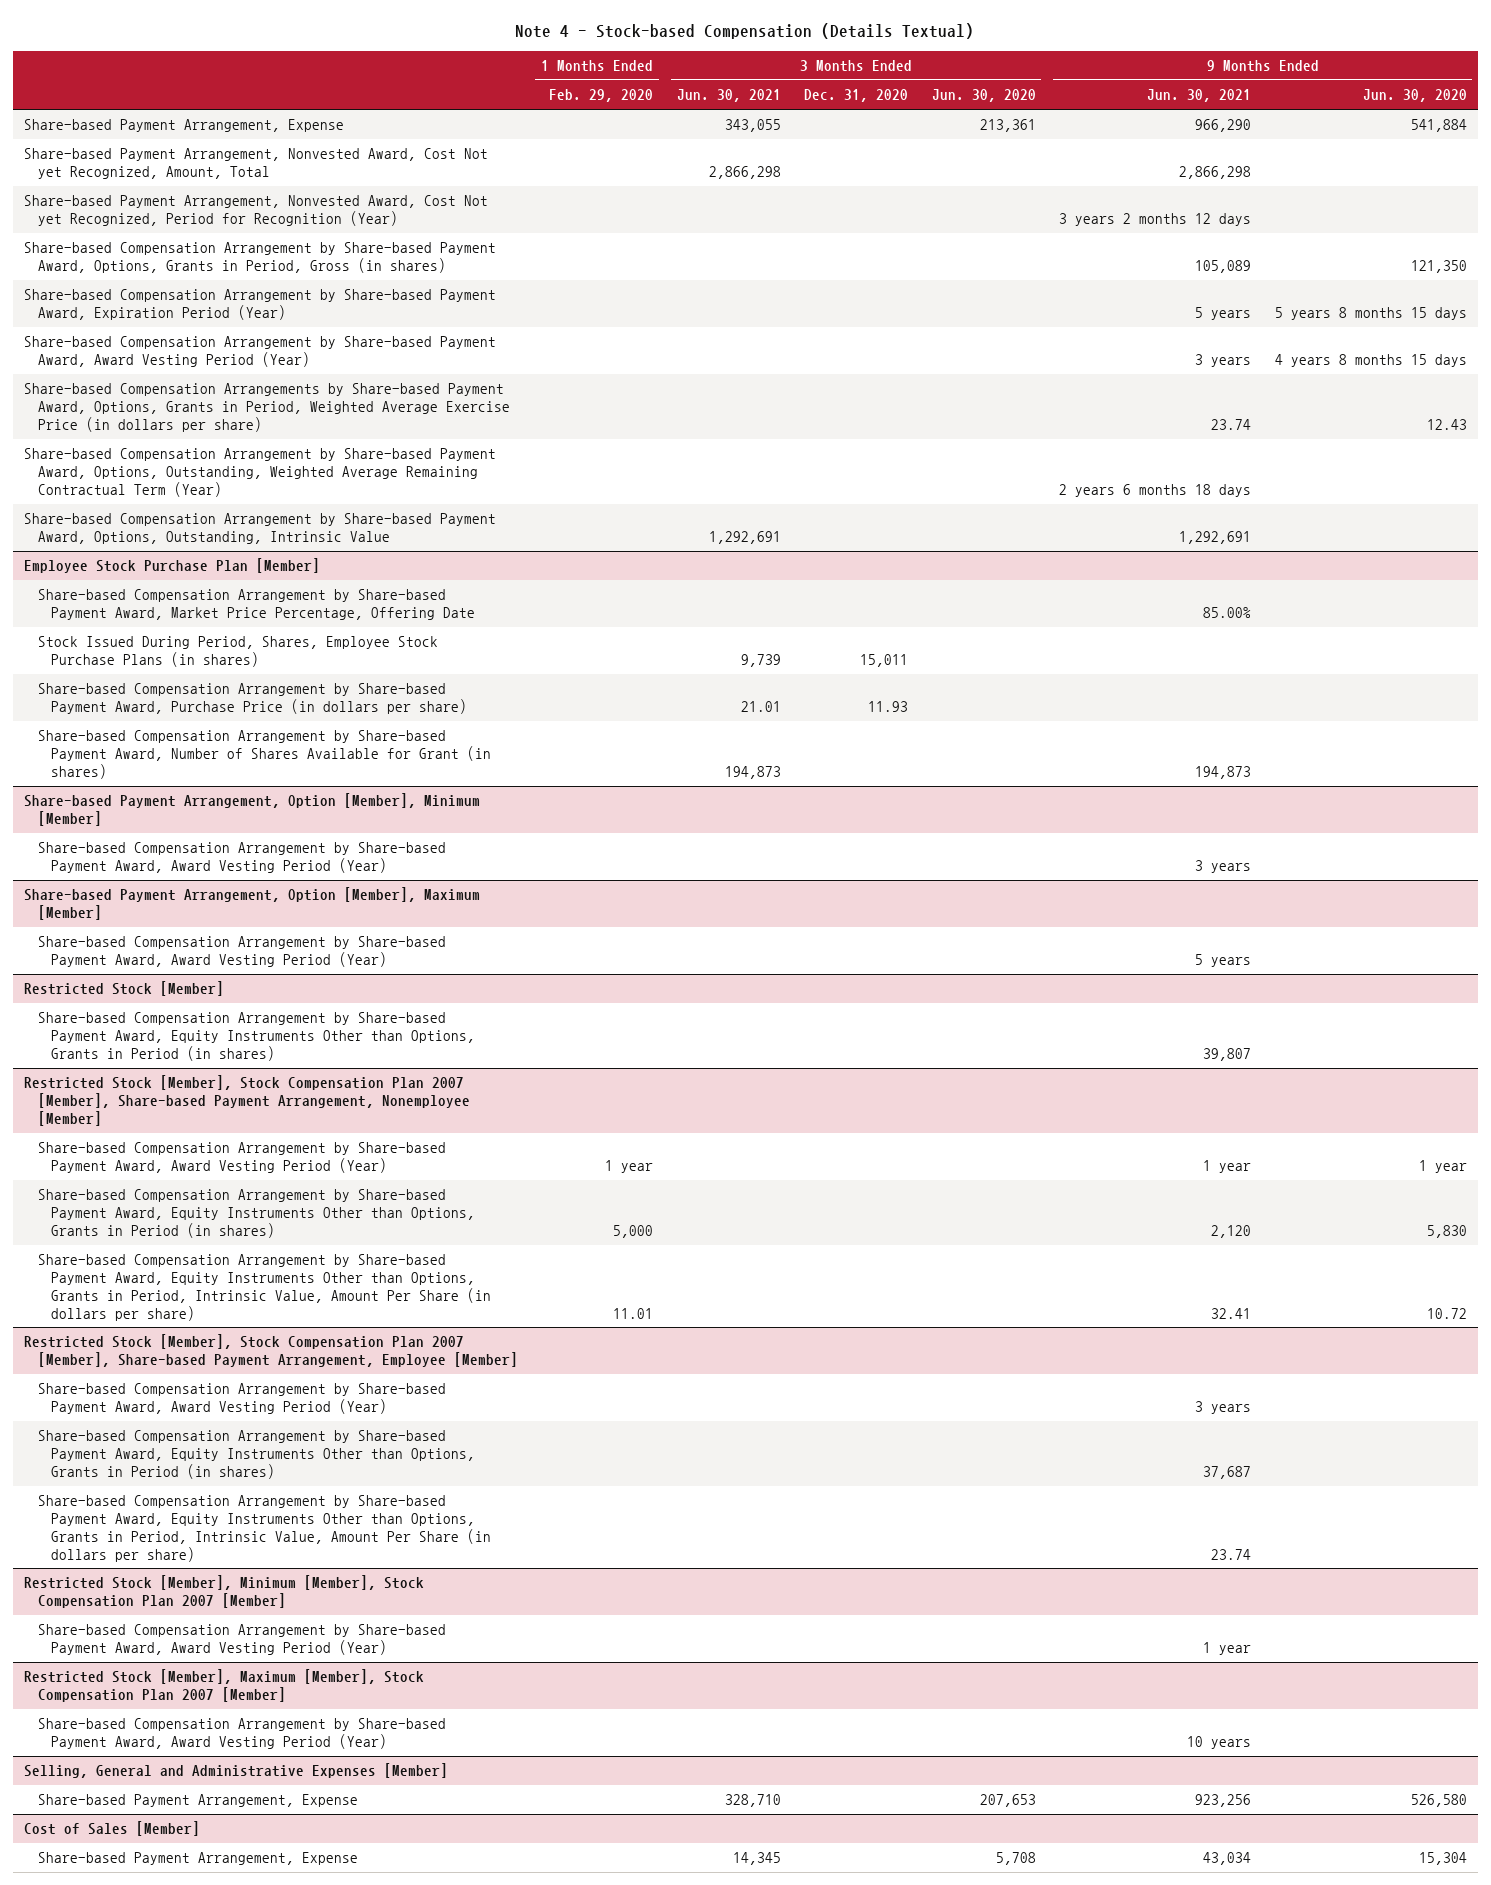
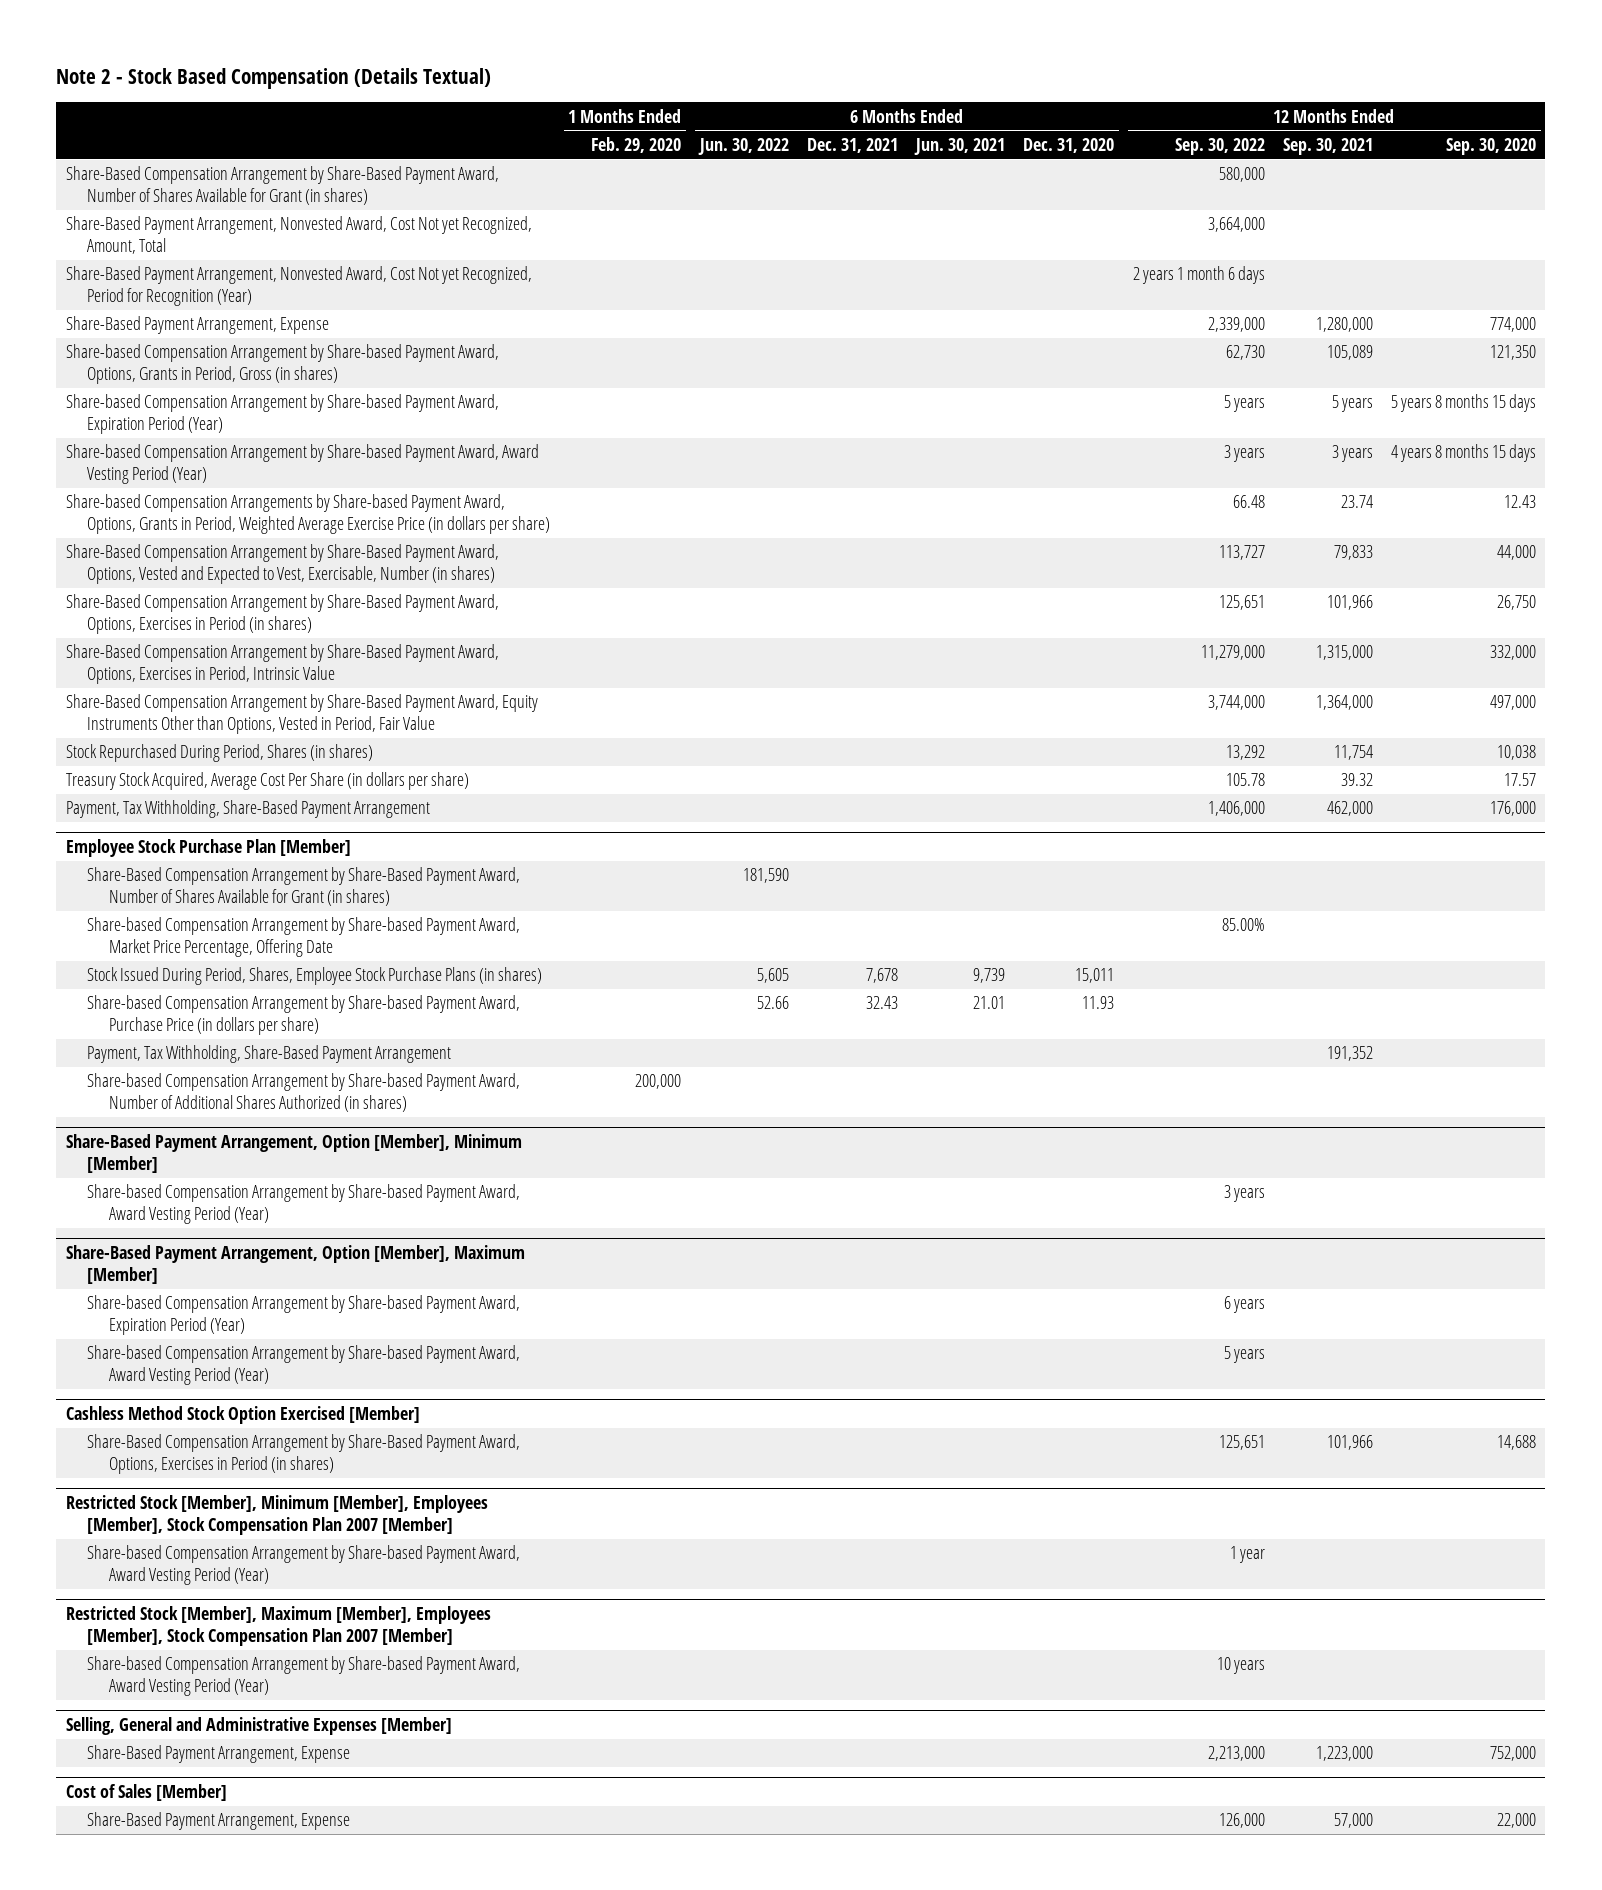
- Note 4 - Stock-based Compensation (Details Textual)
+ Note 2 - Stock Based Compensation (Details Textual)
- | 1 Months Ended Feb. 29, 2020 | 3 Months Ended Jun. 30, 2021 | 3 Months Ended Dec. 31, 2020 | 3 Months Ended Jun. 30, 2020 | 9 Months Ended Jun. 30, 2021 | 9 Months Ended Jun. 30, 2020
+ | 1 Months Ended Feb. 29, 2020 | 6 Months Ended Jun. 30, 2022 | 6 Months Ended Dec. 31, 2021 | 6 Months Ended Jun. 30, 2021 | 6 Months Ended Dec. 31, 2020 | 12 Months Ended Sep. 30, 2022 | 12 Months Ended Sep. 30, 2021 | 12 Months Ended Sep. 30, 2020
- Share-based Payment Arrangement, Expense | | 343,055 | | 213,361 | 966,290 | 541,884
- Share-based Payment Arrangement, Nonvested Award, Cost Not yet Recognized, Amount, Total | | 2,866,298 | | | 2,866,298 |
- Share-based Payment Arrangement, Nonvested Award, Cost Not yet Recognized, Period for Recognition (Year) | | | | | 3 years 2 months 12 days |
+ Share-Based Compensation Arrangement by Share-Based Payment Award, Number of Shares Available for Grant (in shares) | | | | | | 580,000 | |
+ Share-Based Payment Arrangement, Nonvested Award, Cost Not yet Recognized, Amount, Total | | | | | | 3,664,000 | |
+ Share-Based Payment Arrangement, Nonvested Award, Cost Not yet Recognized, Period for Recognition (Year) | | | | | | 2 years 1 month 6 days | |
+ Share-Based Payment Arrangement, Expense | | | | | | 2,339,000 | 1,280,000 | 774,000
- Share-based Compensation Arrangement by Share-based Payment Award, Options, Outstanding, Weighted Average Remaining Contractual Term (Year) | | | | | 2 years 6 months 18 days |
- Share-based Compensation Arrangement by Share-based Payment Award, Options, Outstanding, Intrinsic Value | | 1,292,691 | | | 1,292,691 |
+ Share-Based Compensation Arrangement by Share-Based Payment Award, Options, Vested and Expected to Vest, Exercisable, Number (in shares) | | | | | | 113,727 | 79,833 | 44,000
+ Share-Based Compensation Arrangement by Share-Based Payment Award, Options, Exercises in Period (in shares) | | | | | | 125,651 | 101,966 | 26,750
+ Share-Based Compensation Arrangement by Share-Based Payment Award, Options, Exercises in Period, Intrinsic Value | | | | | | 11,279,000 | 1,315,000 | 332,000
+ Share-Based Compensation Arrangement by Share-Based Payment Award, Equity Instruments Other than Options, Vested in Period, Fair Value | | | | | | 3,744,000 | 1,364,000 | 497,000
+ Stock Repurchased During Period, Shares (in shares) | | | | | | 13,292 | 11,754 | 10,038
+ Treasury Stock Acquired, Average Cost Per Share (in dollars per share) | | | | | | 105.78 | 39.32 | 17.57
+ Payment, Tax Withholding, Share-Based Payment Arrangement | | | | | | 1,406,000 | 462,000 | 176,000
@ Employee Stock Purchase Plan [Member]
+ Share-Based Compensation Arrangement by Share-Based Payment Award, Number of Shares Available for Grant (in shares) | | 181,590 | | | | | |
- Share-based Compensation Arrangement by Share-based Payment Award, Number of Shares Available for Grant (in shares) | | 194,873 | | | 194,873 |
- Share-based Payment Arrangement, Option [Member], Minimum [Member]
@ Employee Stock Purchase Plan [Member]
+ Payment, Tax Withholding, Share-Based Payment Arrangement | | | | | | | 191,352 |
+ Share-based Compensation Arrangement by Share-based Payment Award, Number of Additional Shares Authorized (in shares) | 200,000 | | | | | | |
+ Share-Based Payment Arrangement, Option [Member], Minimum [Member]
- Share-based Payment Arrangement, Option [Member], Maximum [Member]
+ Share-Based Payment Arrangement, Option [Member], Maximum [Member]
+ Share-based Compensation Arrangement by Share-based Payment Award, Expiration Period (Year) | | | | | | 6 years | |
- Restricted Stock [Member]
- Share-based Compensation Arrangement by Share-based Payment Award, Equity Instruments Other than Options, Grants in Period (in shares) | | | | | 39,807 |
- Restricted Stock [Member], Stock Compensation Plan 2007 [Member], Share-based Payment Arrangement, Nonemployee [Member]
- Share-based Compensation Arrangement by Share-based Payment Award, Award Vesting Period (Year) | 1 year | | | | 1 year | 1 year
- Share-based Compensation Arrangement by Share-based Payment Award, Equity Instruments Other than Options, Grants in Period (in shares) | 5,000 | | | | 2,120 | 5,830
- Share-based Compensation Arrangement by Share-based Payment Award, Equity Instruments Other than Options, Grants in Period, Intrinsic Value, Amount Per Share (in dollars per share) | 11.01 | | | | 32.41 | 10.72
- Restricted Stock [Member], Stock Compensation Plan 2007 [Member], Share-based Payment Arrangement, Employee [Member]
- Share-based Compensation Arrangement by Share-based Payment Award, Award Vesting Period (Year) | | | | | 3 years |
- Share-based Compensation Arrangement by Share-based Payment Award, Equity Instruments Other than Options, Grants in Period (in shares) | | | | | 37,687 |
- Share-based Compensation Arrangement by Share-based Payment Award, Equity Instruments Other than Options, Grants in Period, Intrinsic Value, Amount Per Share (in dollars per share) | | | | | 23.74 |
- Restricted Stock [Member], Minimum [Member], Stock Compensation Plan 2007 [Member]
+ Cashless Method Stock Option Exercised [Member]
+ Share-Based Compensation Arrangement by Share-Based Payment Award, Options, Exercises in Period (in shares) | | | | | | 125,651 | 101,966 | 14,688
+ Restricted Stock [Member], Minimum [Member], Employees [Member], Stock Compensation Plan 2007 [Member]
- Restricted Stock [Member], Maximum [Member], Stock Compensation Plan 2007 [Member]
+ Restricted Stock [Member], Maximum [Member], Employees [Member], Stock Compensation Plan 2007 [Member]
@ Selling, General and Administrative Expenses [Member]
- Share-based Payment Arrangement, Expense | | 328,710 | | 207,653 | 923,256 | 526,580
+ Share-Based Payment Arrangement, Expense | | | | | | 2,213,000 | 1,223,000 | 752,000
@ Cost of Sales [Member]
- Share-based Payment Arrangement, Expense | | 14,345 | | 5,708 | 43,034 | 15,304
+ Share-Based Payment Arrangement, Expense | | | | | | 126,000 | 57,000 | 22,000

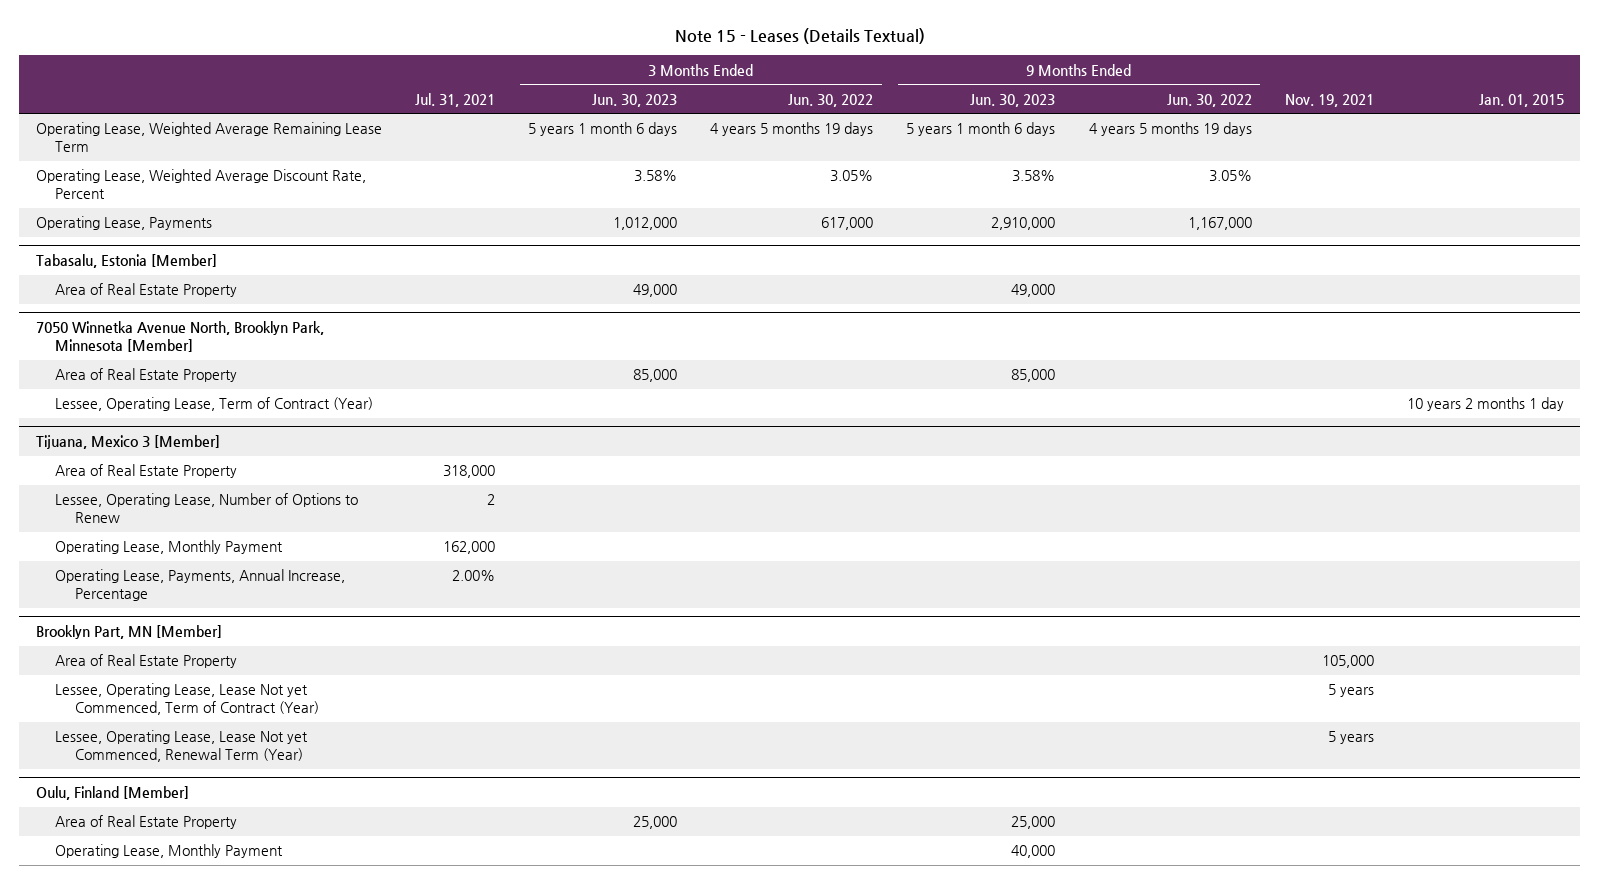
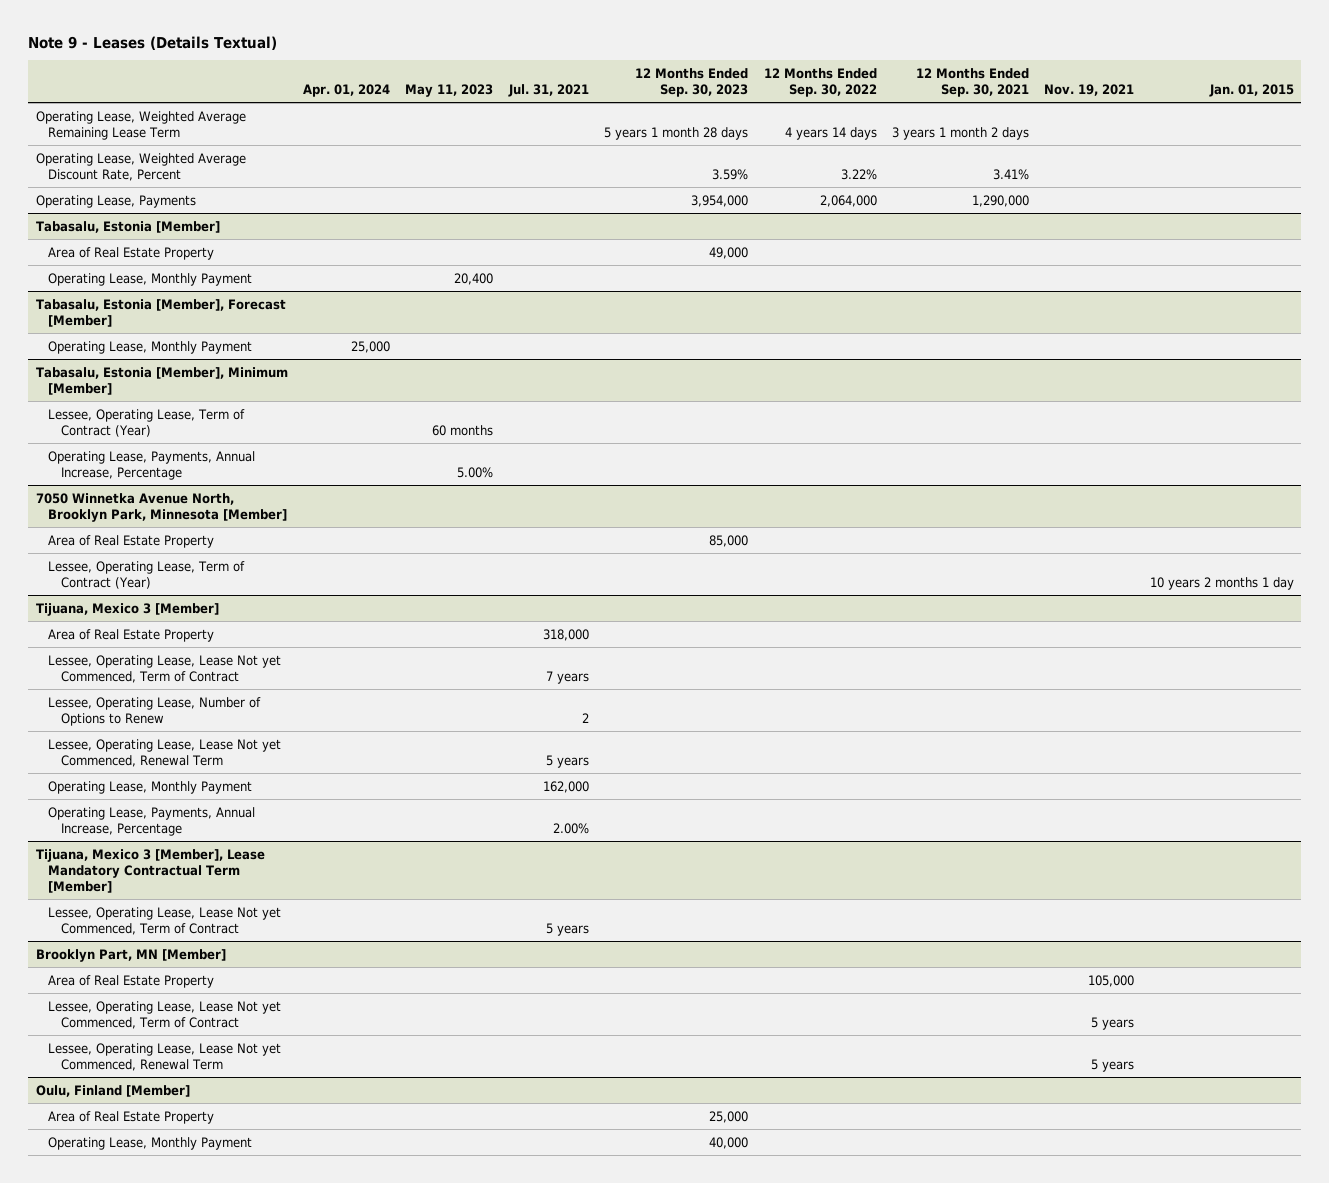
- Note 15 - Leases (Details Textual)
+ Note 9 - Leases (Details Textual)
- | Jul. 31, 2021 | 3 Months Ended Jun. 30, 2023 | 3 Months Ended Jun. 30, 2022 | 9 Months Ended Jun. 30, 2023 | 9 Months Ended Jun. 30, 2022 | Nov. 19, 2021 | Jan. 01, 2015
+ | Apr. 01, 2024 | May 11, 2023 | Jul. 31, 2021 | 12 Months Ended Sep. 30, 2023 | 12 Months Ended Sep. 30, 2022 | 12 Months Ended Sep. 30, 2021 | Nov. 19, 2021 | Jan. 01, 2015
@ Tabasalu, Estonia [Member]
+ Operating Lease, Monthly Payment | | 20,400 | | | | | |
+ Tabasalu, Estonia [Member], Forecast [Member]
+ Operating Lease, Monthly Payment | 25,000 | | | | | | |
+ Tabasalu, Estonia [Member], Minimum [Member]
+ Lessee, Operating Lease, Term of Contract (Year) | | 60 months | | | | | |
+ Operating Lease, Payments, Annual Increase, Percentage | | 5.00% | | | | | |
@ Tijuana, Mexico 3 [Member]
+ Lessee, Operating Lease, Lease Not yet Commenced, Term of Contract | | | 7 years | | | | |
+ Lessee, Operating Lease, Lease Not yet Commenced, Renewal Term | | | 5 years | | | | |
+ Tijuana, Mexico 3 [Member], Lease Mandatory Contractual Term [Member]
+ Lessee, Operating Lease, Lease Not yet Commenced, Term of Contract | | | 5 years | | | | |
@ Brooklyn Part, MN [Member]
- Lessee, Operating Lease, Lease Not yet Commenced, Term of Contract (Year) | | | | | | 5 years |
- Lessee, Operating Lease, Lease Not yet Commenced, Renewal Term (Year) | | | | | | 5 years |
+ Lessee, Operating Lease, Lease Not yet Commenced, Term of Contract | | | | | | | 5 years |
+ Lessee, Operating Lease, Lease Not yet Commenced, Renewal Term | | | | | | | 5 years |

